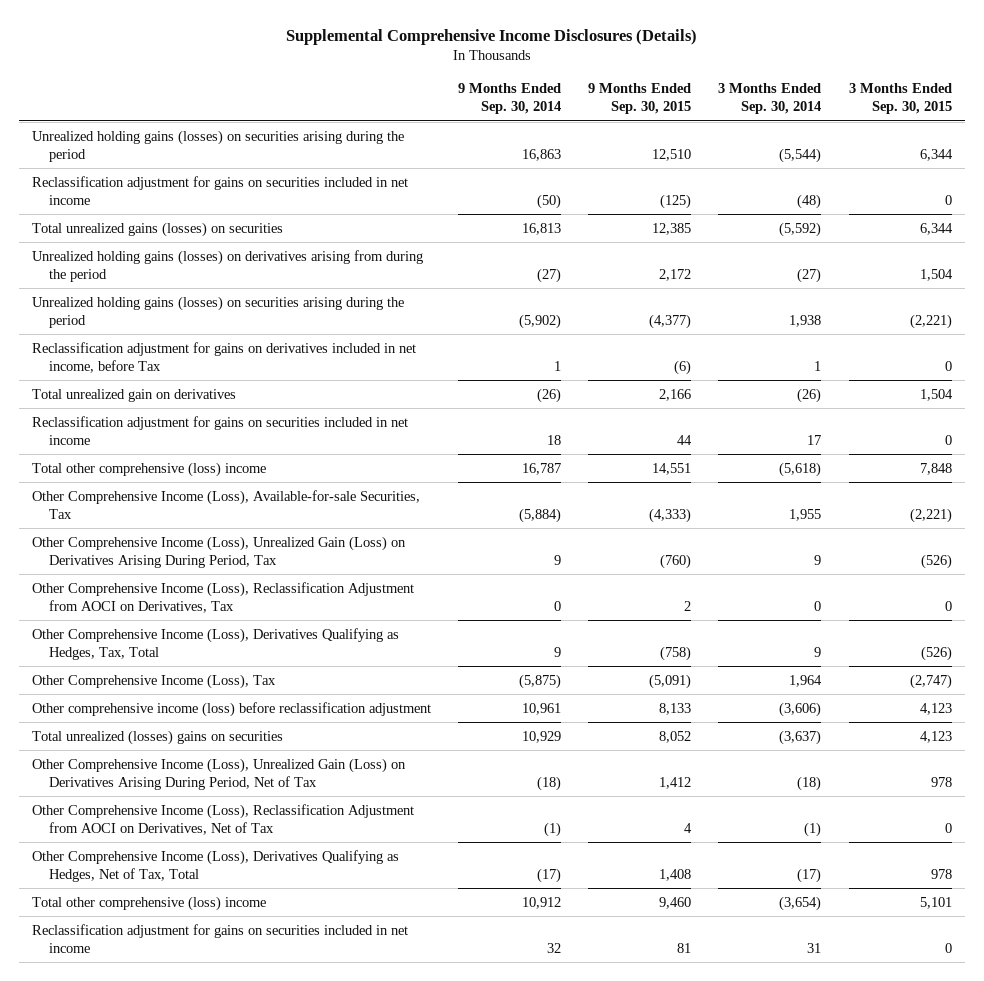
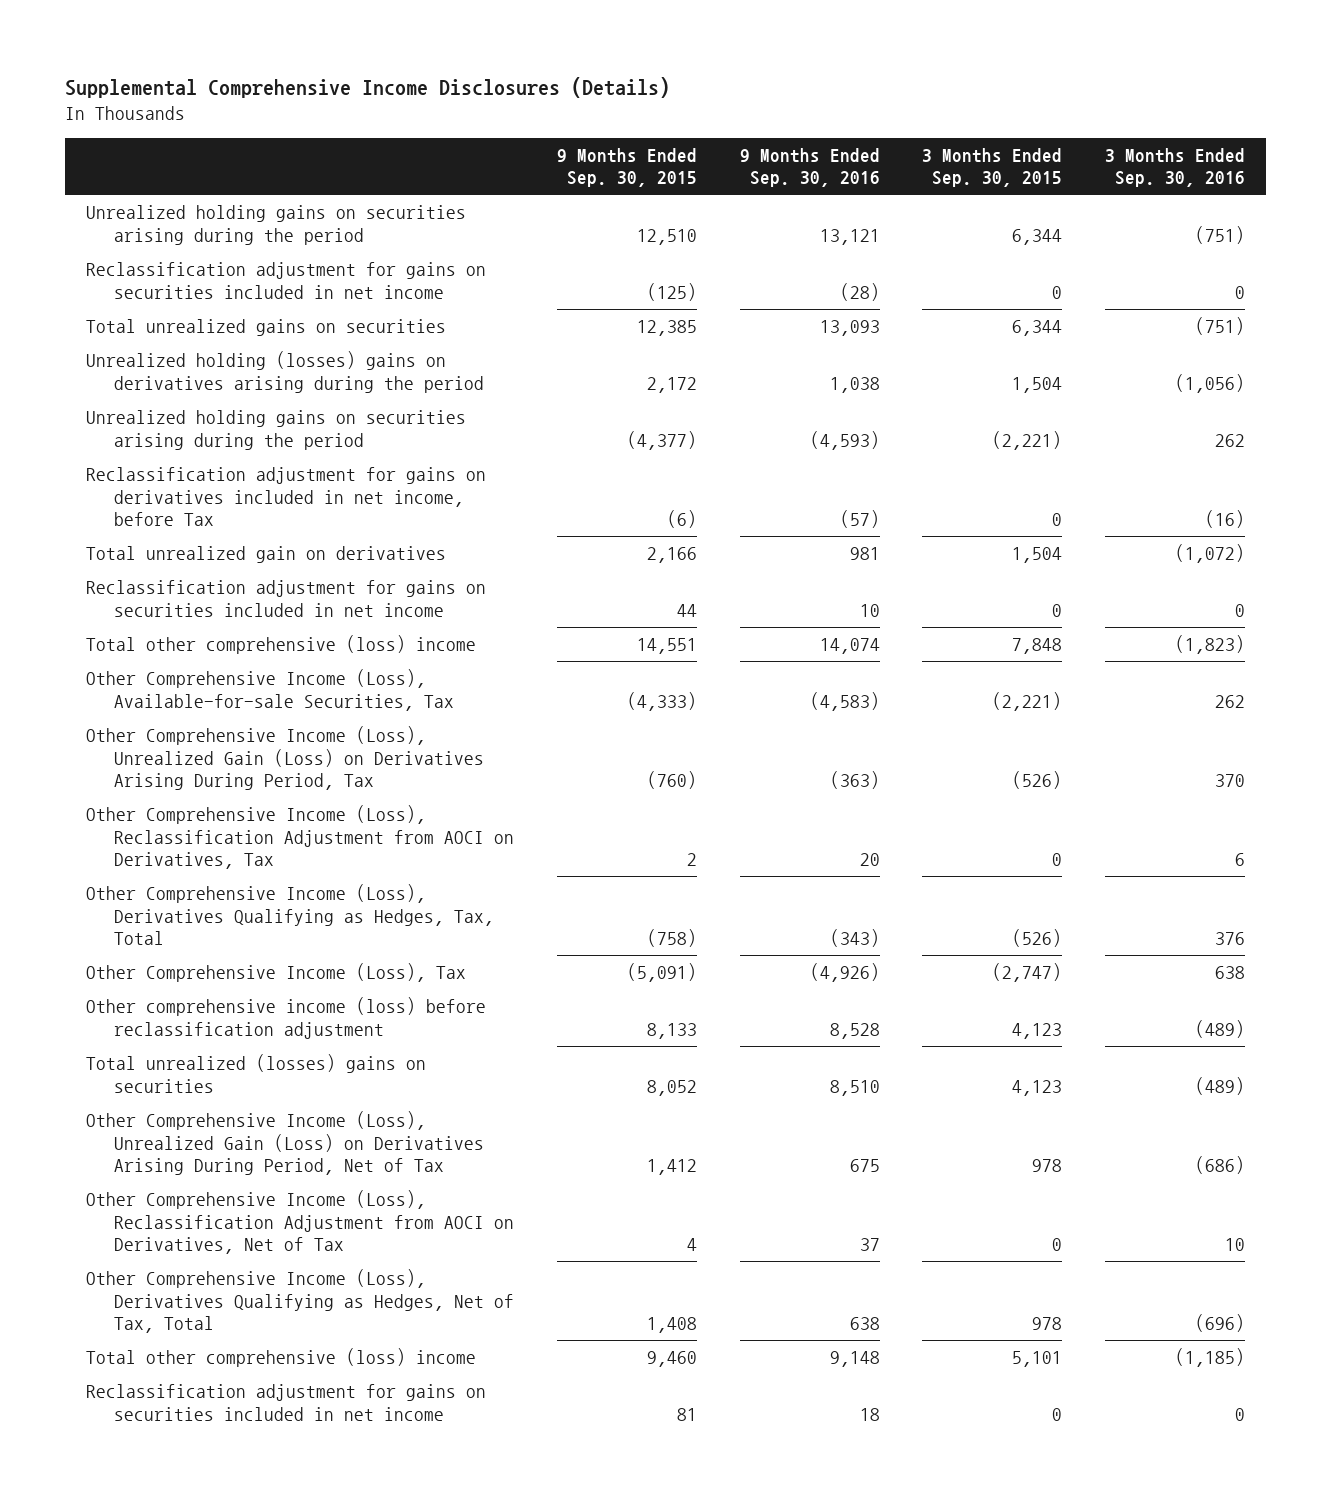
- | 9 Months Ended Sep. 30, 2014 | 9 Months Ended Sep. 30, 2015 | 3 Months Ended Sep. 30, 2014 | 3 Months Ended Sep. 30, 2015
+ | 9 Months Ended Sep. 30, 2015 | 9 Months Ended Sep. 30, 2016 | 3 Months Ended Sep. 30, 2015 | 3 Months Ended Sep. 30, 2016
- Unrealized holding gains (losses) on securities arising during the period | 16,863 | 12,510 | (5,544) | 6,344
+ Unrealized holding gains on securities arising during the period | 12,510 | 13,121 | 6,344 | (751)
- Total unrealized gains (losses) on securities | 16,813 | 12,385 | (5,592) | 6,344
- Unrealized holding gains (losses) on derivatives arising from during the period | (27) | 2,172 | (27) | 1,504
- Unrealized holding gains (losses) on securities arising during the period | (5,902) | (4,377) | 1,938 | (2,221)
+ Total unrealized gains on securities | 12,385 | 13,093 | 6,344 | (751)
+ Unrealized holding (losses) gains on derivatives arising during the period | 2,172 | 1,038 | 1,504 | (1,056)
+ Unrealized holding gains on securities arising during the period | (4,377) | (4,593) | (2,221) | 262

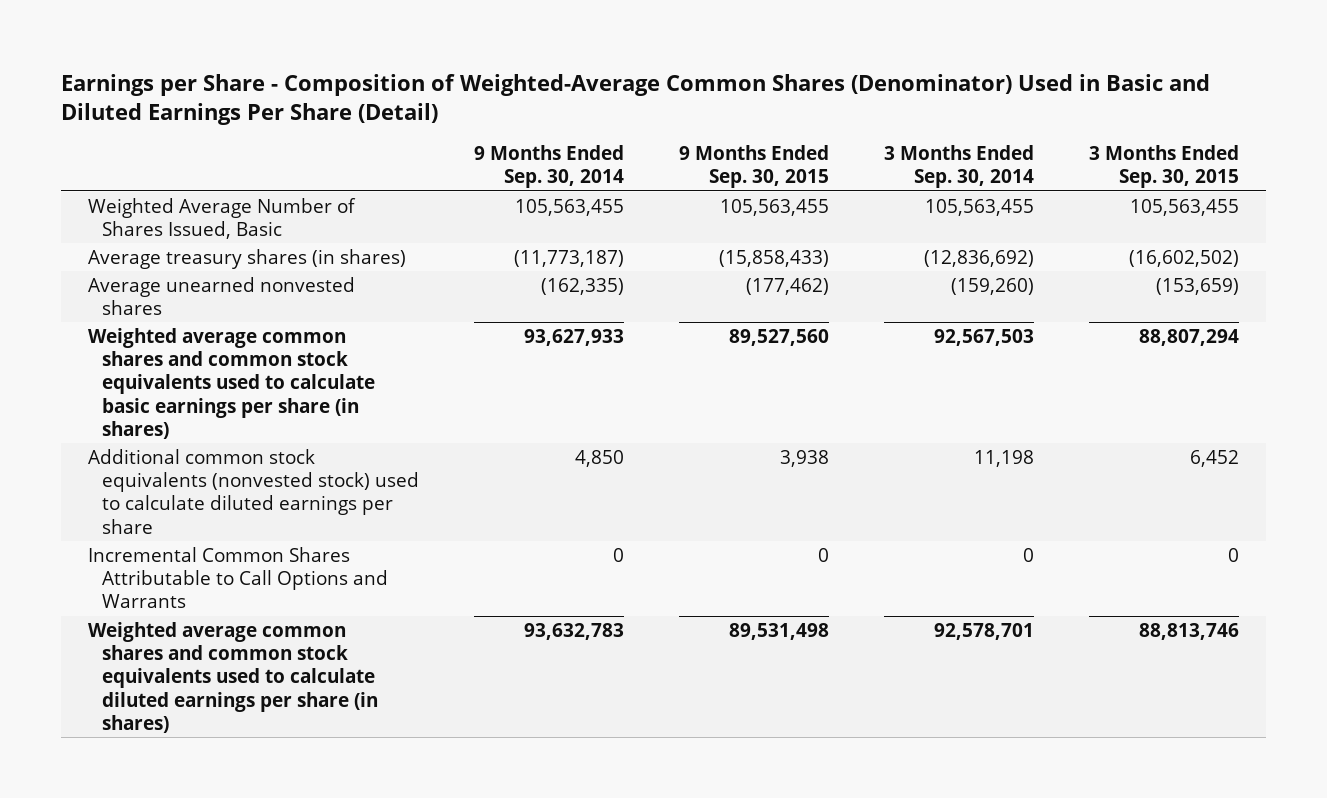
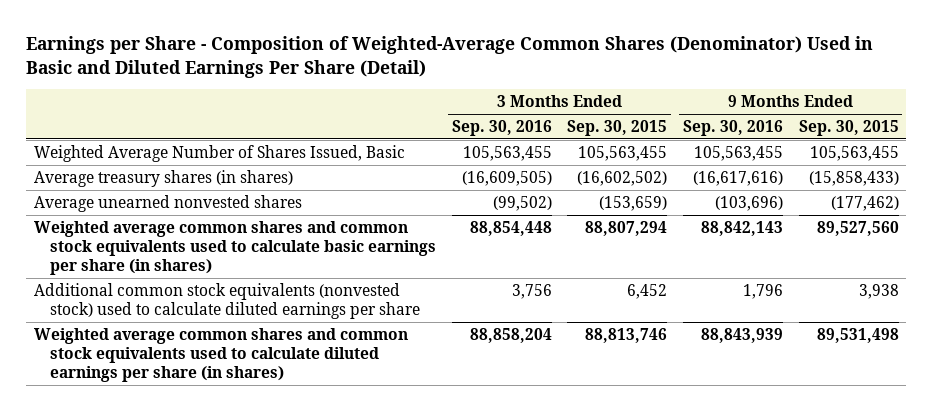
- | 9 Months Ended Sep. 30, 2014 | 9 Months Ended Sep. 30, 2015 | 3 Months Ended Sep. 30, 2014 | 3 Months Ended Sep. 30, 2015
+ | 3 Months Ended Sep. 30, 2016 | 3 Months Ended Sep. 30, 2015 | 9 Months Ended Sep. 30, 2016 | 9 Months Ended Sep. 30, 2015
- Incremental Common Shares Attributable to Call Options and Warrants | 0 | 0 | 0 | 0

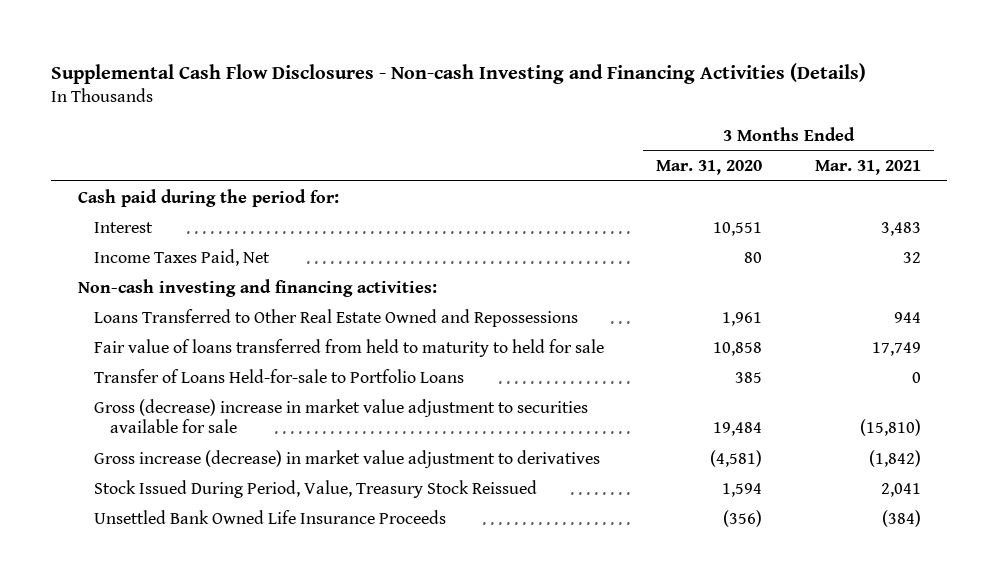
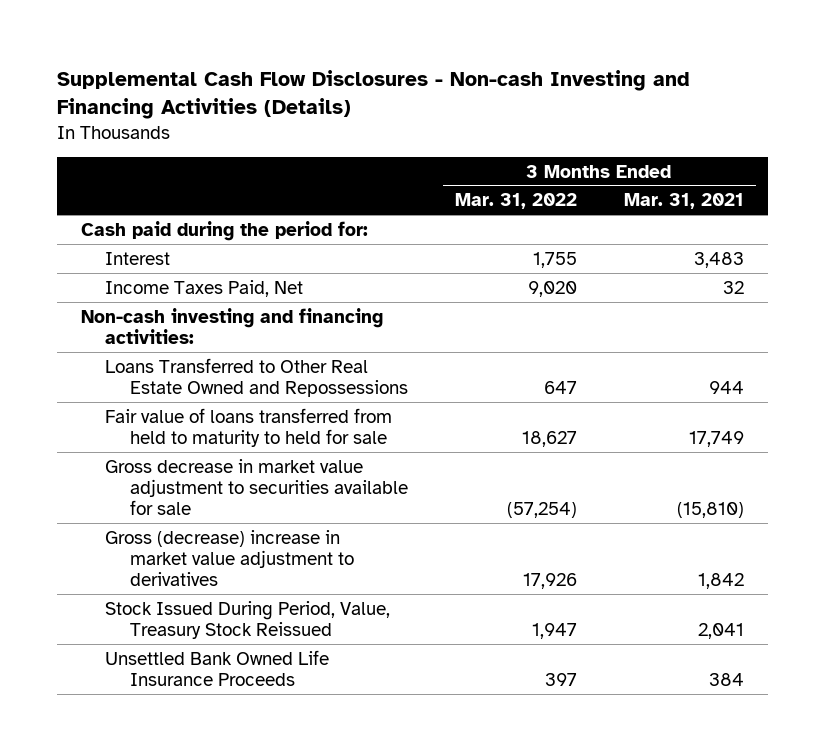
- | 3 Months Ended Mar. 31, 2020 | 3 Months Ended Mar. 31, 2021
+ | 3 Months Ended Mar. 31, 2022 | 3 Months Ended Mar. 31, 2021
- Transfer of Loans Held-for-sale to Portfolio Loans | 385 | 0
- Gross (decrease) increase in market value adjustment to securities available for sale | 19,484 | (15,810)
- Gross increase (decrease) in market value adjustment to derivatives | (4,581) | (1,842)
+ Gross decrease in market value adjustment to securities available for sale | (57,254) | (15,810)
+ Gross (decrease) increase in market value adjustment to derivatives | 17,926 | 1,842
- Unsettled Bank Owned Life Insurance Proceeds | (356) | (384)
+ Unsettled Bank Owned Life Insurance Proceeds | 397 | 384

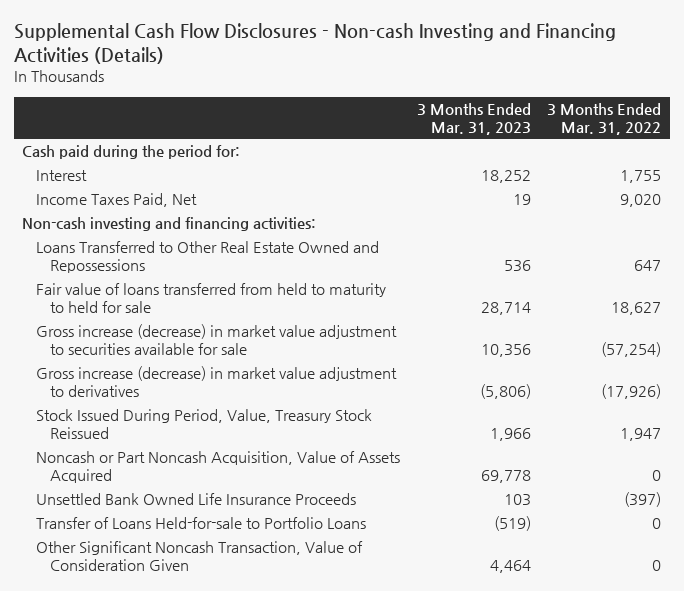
- | 3 Months Ended Mar. 31, 2022 | 3 Months Ended Mar. 31, 2021
+ | 3 Months Ended Mar. 31, 2023 | 3 Months Ended Mar. 31, 2022
- Gross decrease in market value adjustment to securities available for sale | (57,254) | (15,810)
- Gross (decrease) increase in market value adjustment to derivatives | 17,926 | 1,842
+ Gross increase (decrease) in market value adjustment to securities available for sale | 10,356 | (57,254)
+ Gross increase (decrease) in market value adjustment to derivatives | (5,806) | (17,926)
- Unsettled Bank Owned Life Insurance Proceeds | 397 | 384
+ Noncash or Part Noncash Acquisition, Value of Assets Acquired | 69,778 | 0
+ Unsettled Bank Owned Life Insurance Proceeds | 103 | (397)
+ Transfer of Loans Held-for-sale to Portfolio Loans | (519) | 0
+ Other Significant Noncash Transaction, Value of Consideration Given | 4,464 | 0

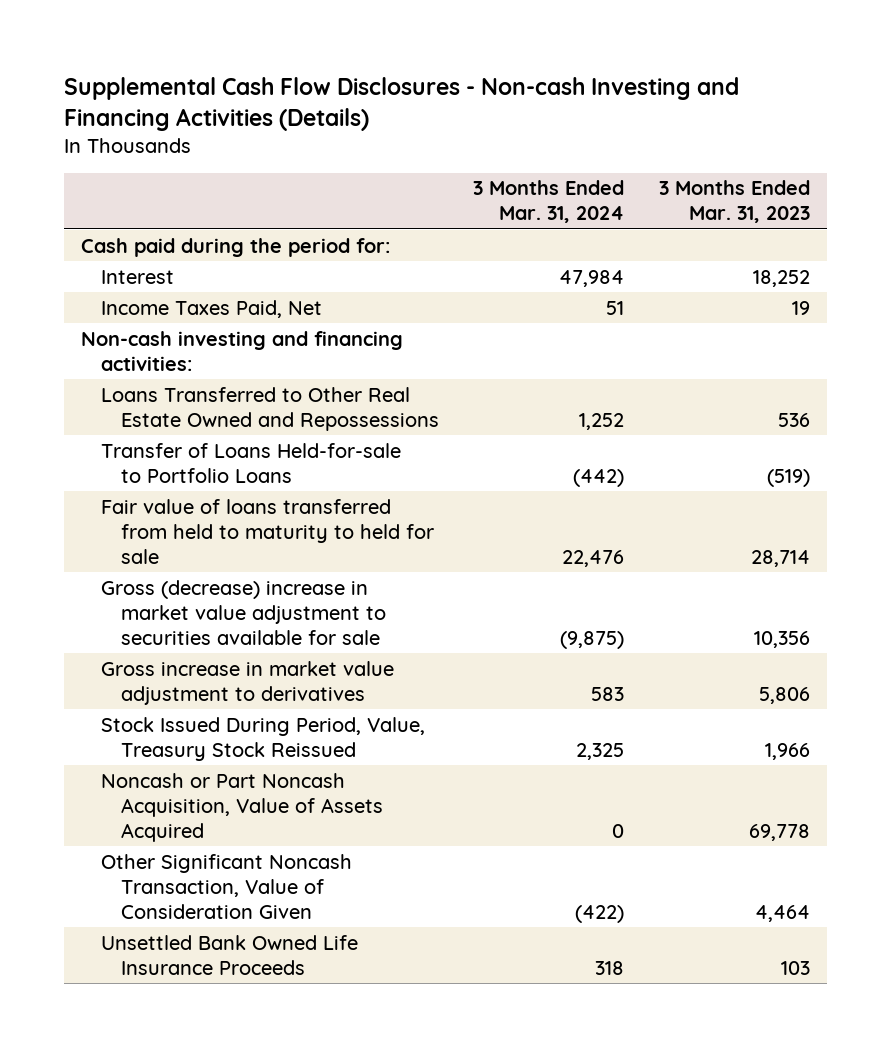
- | 3 Months Ended Mar. 31, 2023 | 3 Months Ended Mar. 31, 2022
+ | 3 Months Ended Mar. 31, 2024 | 3 Months Ended Mar. 31, 2023
moved up: Transfer of Loans Held-for-sale to Portfolio Loans | (442) | (519)
- Gross increase (decrease) in market value adjustment to securities available for sale | 10,356 | (57,254)
- Gross increase (decrease) in market value adjustment to derivatives | (5,806) | (17,926)
+ Gross (decrease) increase in market value adjustment to securities available for sale | (9,875) | 10,356
+ Gross increase in market value adjustment to derivatives | 583 | 5,806
moved down: Unsettled Bank Owned Life Insurance Proceeds | 318 | 103

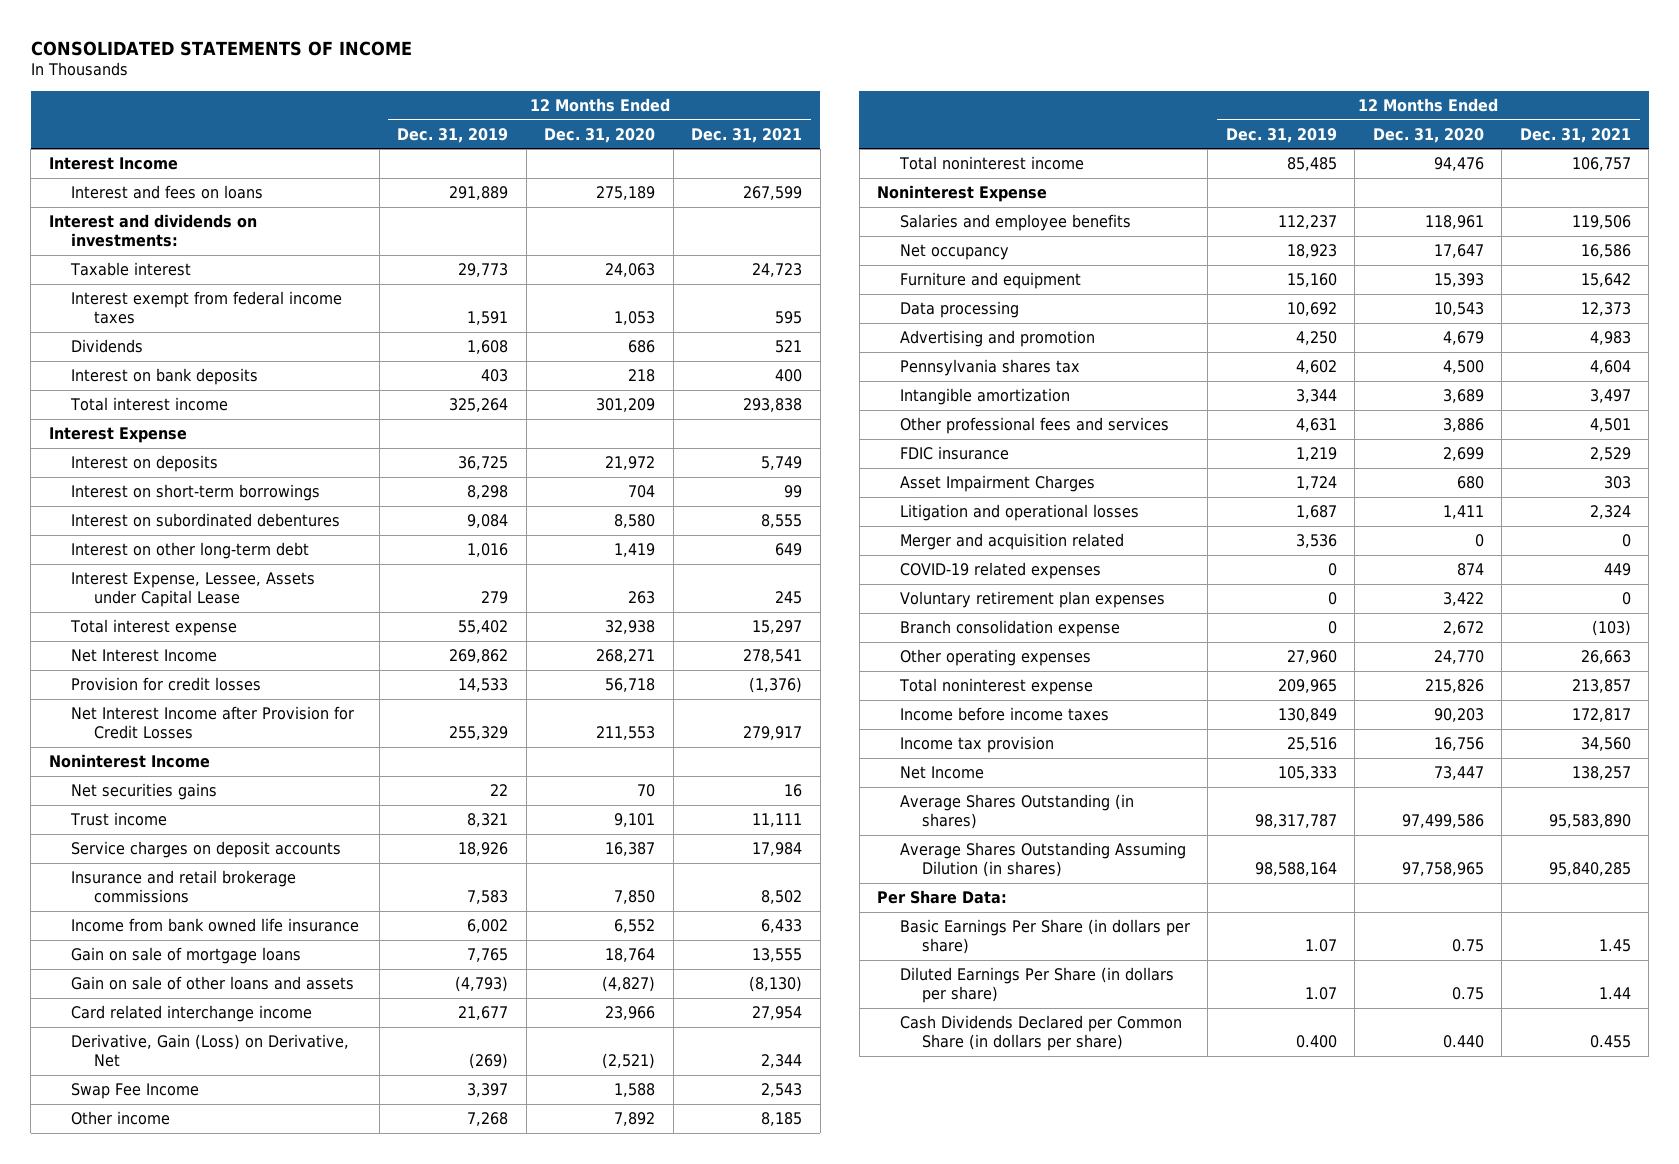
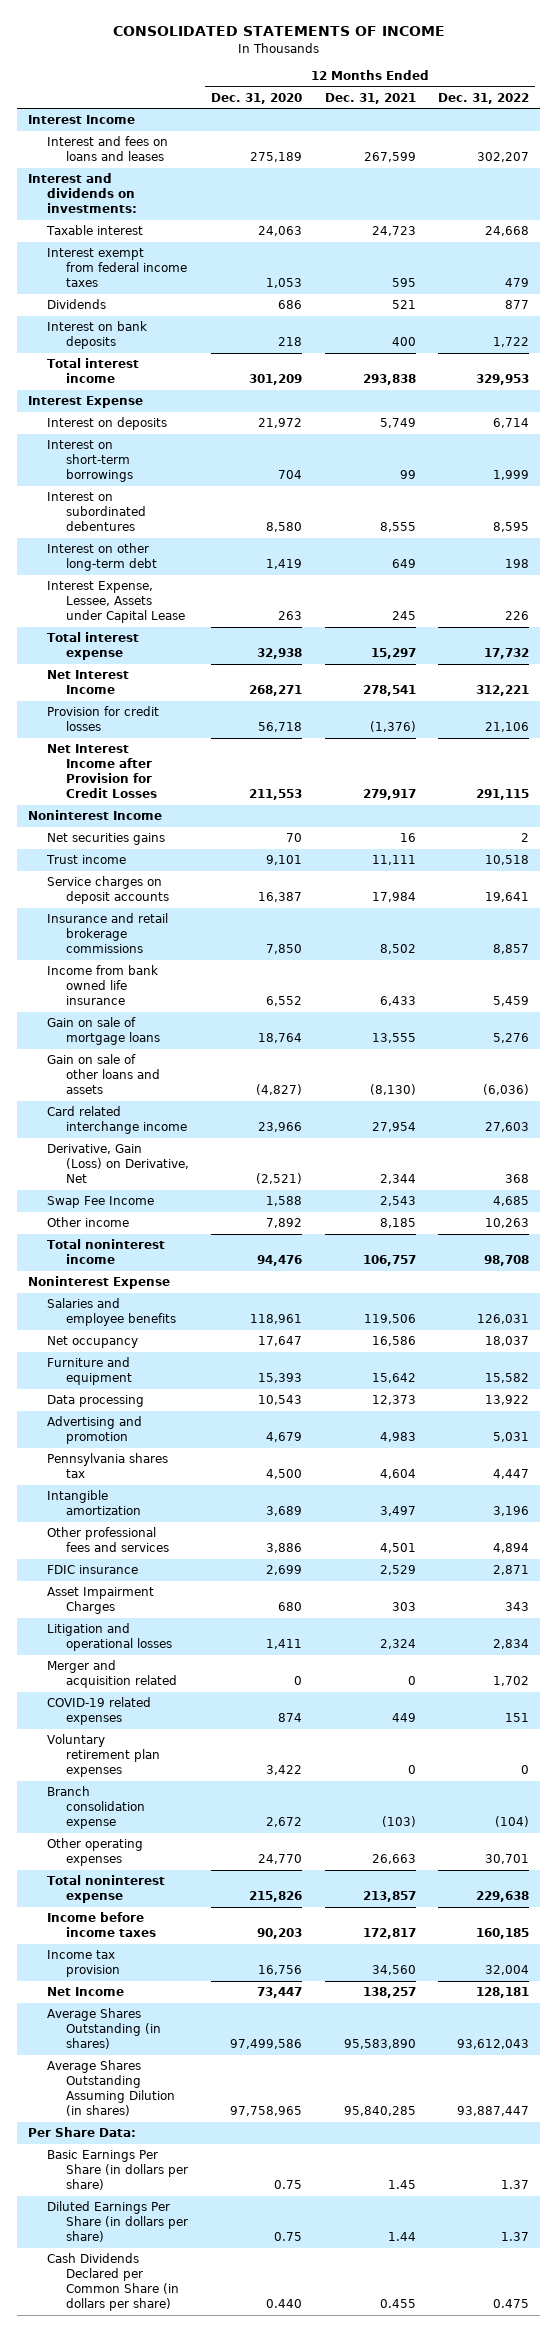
- | 12 Months Ended Dec. 31, 2019 | 12 Months Ended Dec. 31, 2020 | 12 Months Ended Dec. 31, 2021
+ | 12 Months Ended Dec. 31, 2020 | 12 Months Ended Dec. 31, 2021 | 12 Months Ended Dec. 31, 2022
- Interest and fees on loans | 291,889 | 275,189 | 267,599
+ Interest and fees on loans and leases | 275,189 | 267,599 | 302,207

